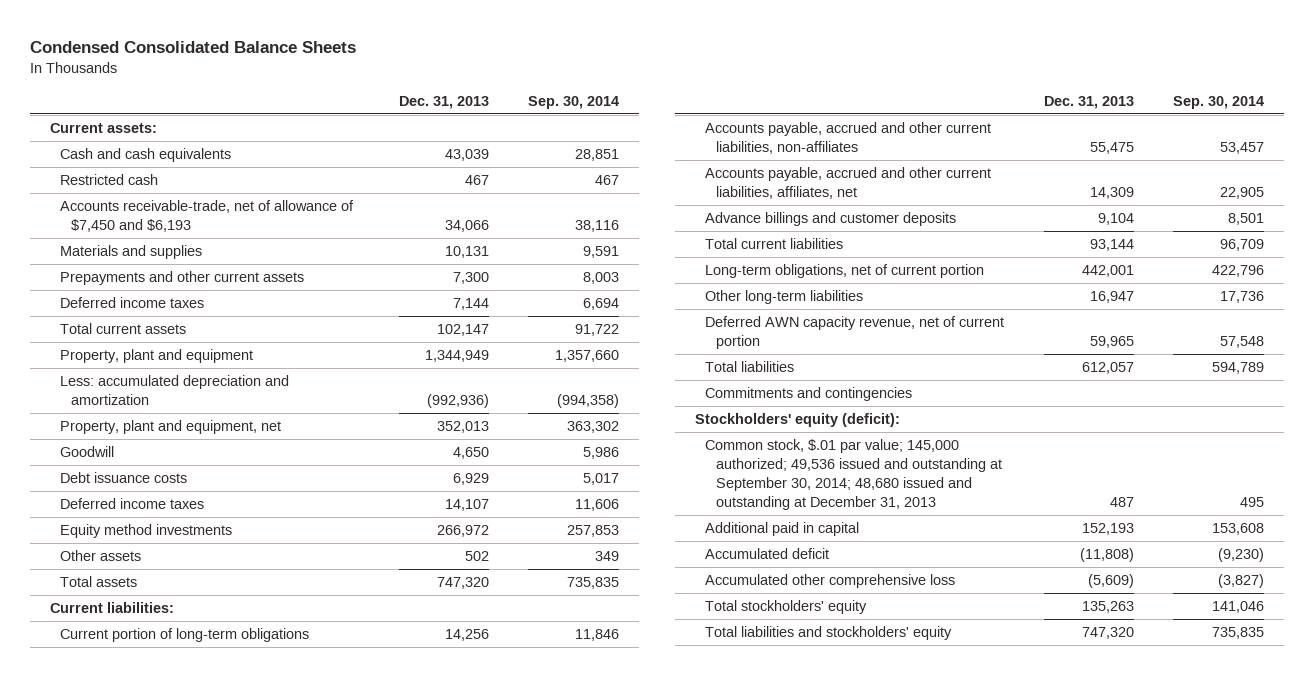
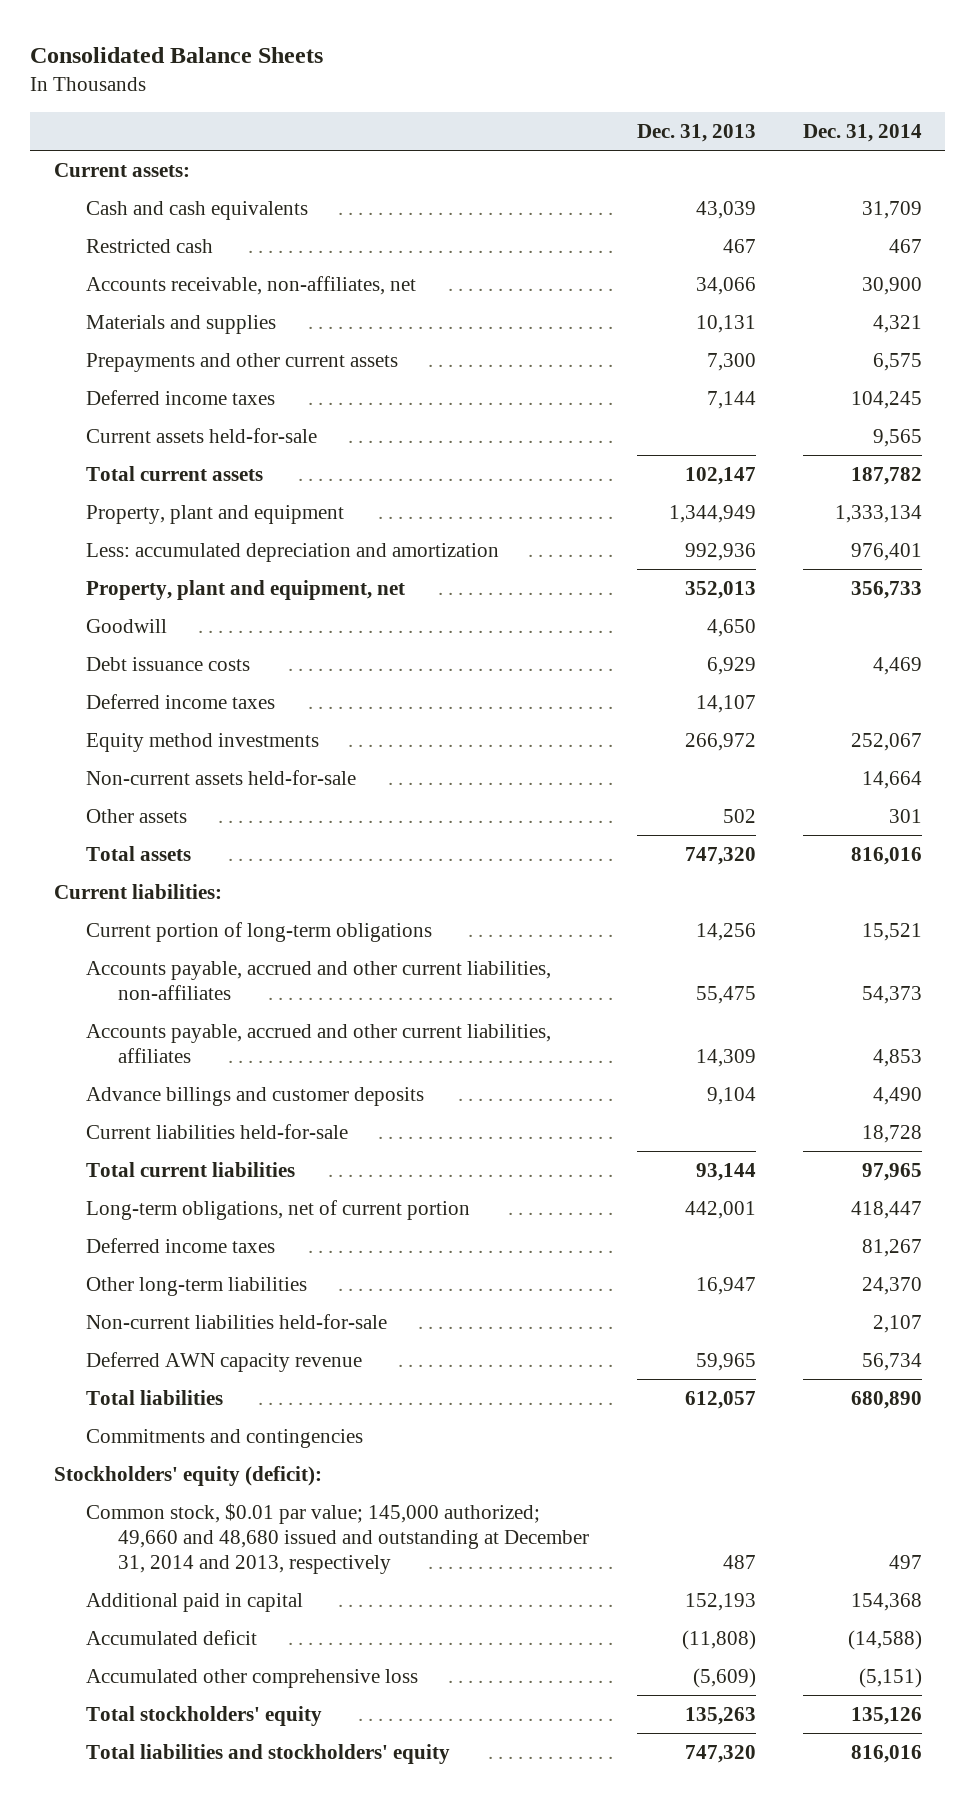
- Condensed Consolidated Balance Sheets
+ Consolidated Balance Sheets
- | Dec. 31, 2013 | Sep. 30, 2014
+ | Dec. 31, 2013 | Dec. 31, 2014
- Accounts receivable-trade, net of allowance of $7,450 and $6,193 | 34,066 | 38,116
+ Accounts receivable, non-affiliates, net | 34,066 | 30,900
+ Current assets held-for-sale | | 9,565
- Less: accumulated depreciation and amortization | (992,936) | (994,358)
+ Less: accumulated depreciation and amortization | 992,936 | 976,401
+ Non-current assets held-for-sale | | 14,664
- Accounts payable, accrued and other current liabilities, affiliates, net | 14,309 | 22,905
+ Accounts payable, accrued and other current liabilities, affiliates | 14,309 | 4,853
+ Current liabilities held-for-sale | | 18,728
+ Deferred income taxes | | 81,267
- Deferred AWN capacity revenue, net of current portion | 59,965 | 57,548
+ Non-current liabilities held-for-sale | | 2,107
+ Deferred AWN capacity revenue | 59,965 | 56,734
- Common stock, $.01 par value; 145,000 authorized; 49,536 issued and outstanding at September 30, 2014; 48,680 issued and outstanding at December 31, 2013 | 487 | 495
+ Common stock, $0.01 par value; 145,000 authorized; 49,660 and 48,680 issued and outstanding at December 31, 2014 and 2013, respectively | 487 | 497

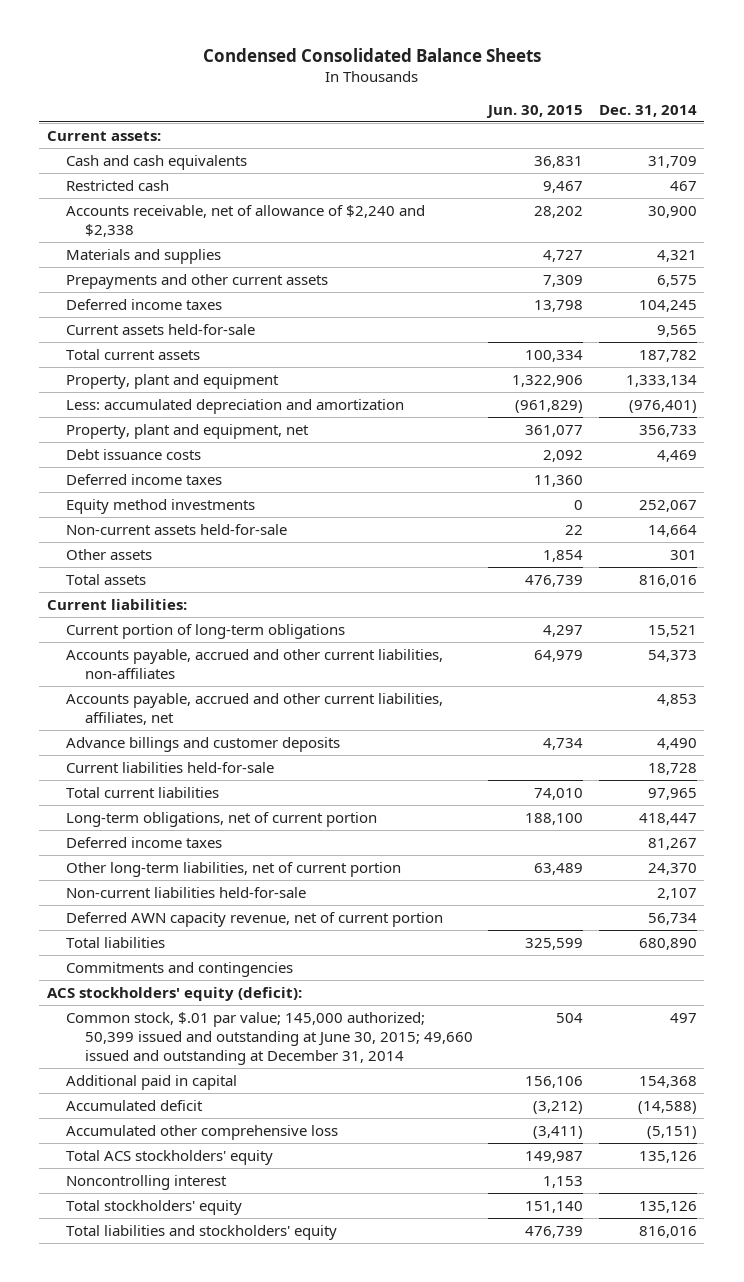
- Consolidated Balance Sheets
+ Condensed Consolidated Balance Sheets
- | Dec. 31, 2013 | Dec. 31, 2014
+ | Jun. 30, 2015 | Dec. 31, 2014
- Accounts receivable, non-affiliates, net | 34,066 | 30,900
+ Accounts receivable, net of allowance of $2,240 and $2,338 | 28,202 | 30,900
- Less: accumulated depreciation and amortization | 992,936 | 976,401
+ Less: accumulated depreciation and amortization | (961,829) | (976,401)
- Goodwill | 4,650 |
- Accounts payable, accrued and other current liabilities, affiliates | 14,309 | 4,853
+ Accounts payable, accrued and other current liabilities, affiliates, net | | 4,853
- Other long-term liabilities | 16,947 | 24,370
+ Other long-term liabilities, net of current portion | 63,489 | 24,370
- Deferred AWN capacity revenue | 59,965 | 56,734
+ Deferred AWN capacity revenue, net of current portion | | 56,734
- Stockholders' equity (deficit):
- Common stock, $0.01 par value; 145,000 authorized; 49,660 and 48,680 issued and outstanding at December 31, 2014 and 2013, respectively | 487 | 497
+ ACS stockholders' equity (deficit):
+ Common stock, $.01 par value; 145,000 authorized; 50,399 issued and outstanding at June 30, 2015; 49,660 issued and outstanding at December 31, 2014 | 504 | 497
+ Total ACS stockholders' equity | 149,987 | 135,126
+ Noncontrolling interest | 1,153 |

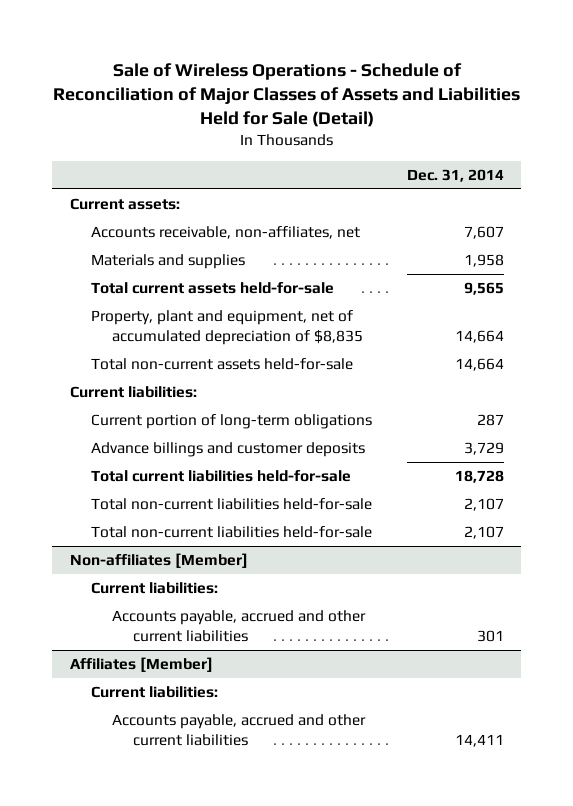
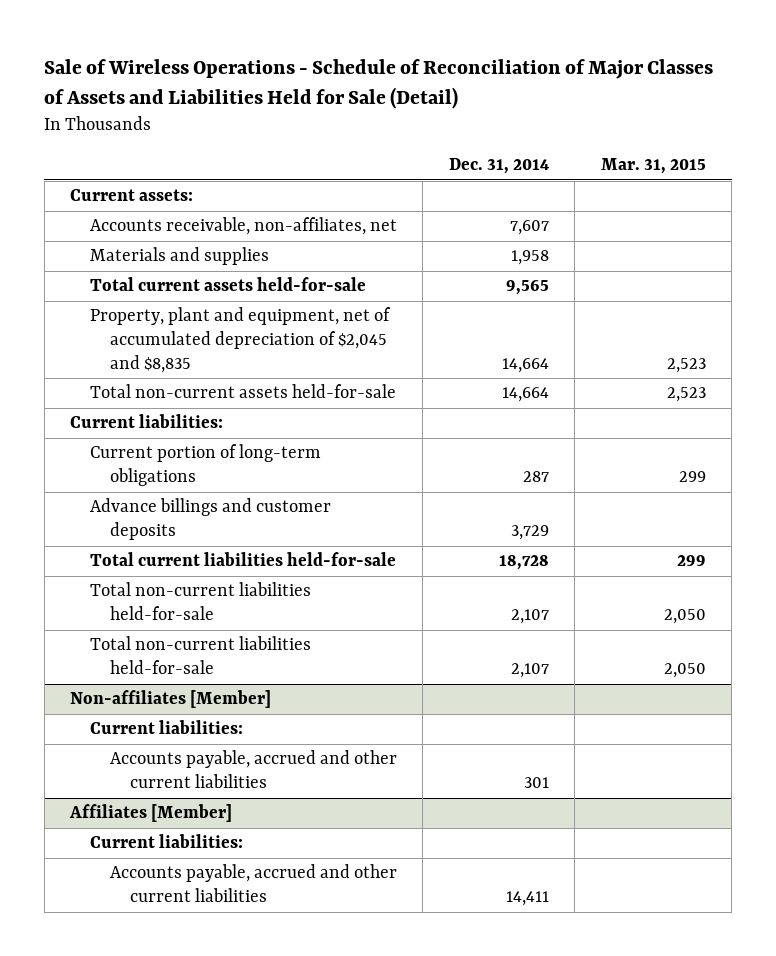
- | Dec. 31, 2014
+ | Dec. 31, 2014 | Mar. 31, 2015
- Property, plant and equipment, net of accumulated depreciation of $8,835 | 14,664
+ Property, plant and equipment, net of accumulated depreciation of $2,045 and $8,835 | 14,664 | 2,523

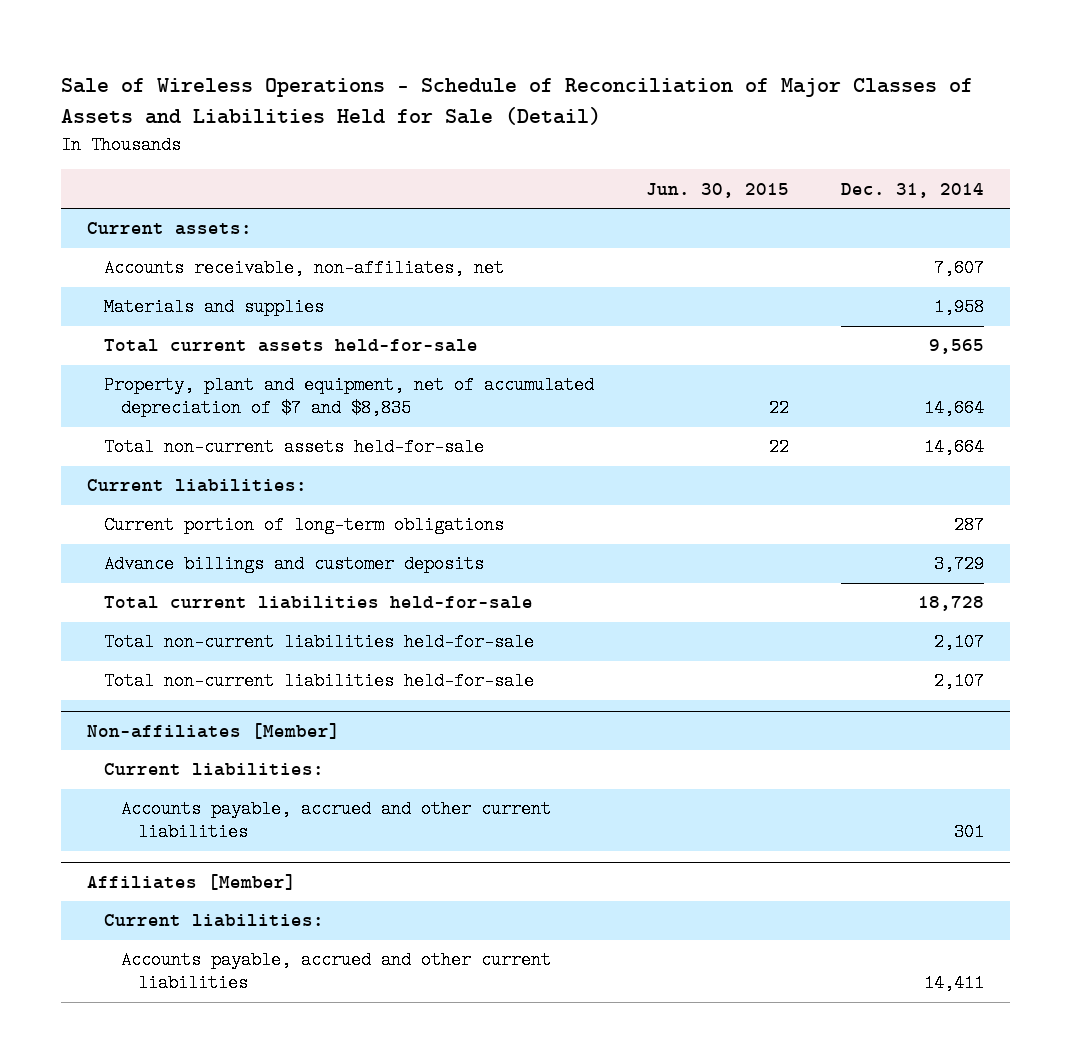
- | Dec. 31, 2014 | Mar. 31, 2015
+ | Jun. 30, 2015 | Dec. 31, 2014
- Property, plant and equipment, net of accumulated depreciation of $2,045 and $8,835 | 14,664 | 2,523
+ Property, plant and equipment, net of accumulated depreciation of $7 and $8,835 | 22 | 14,664

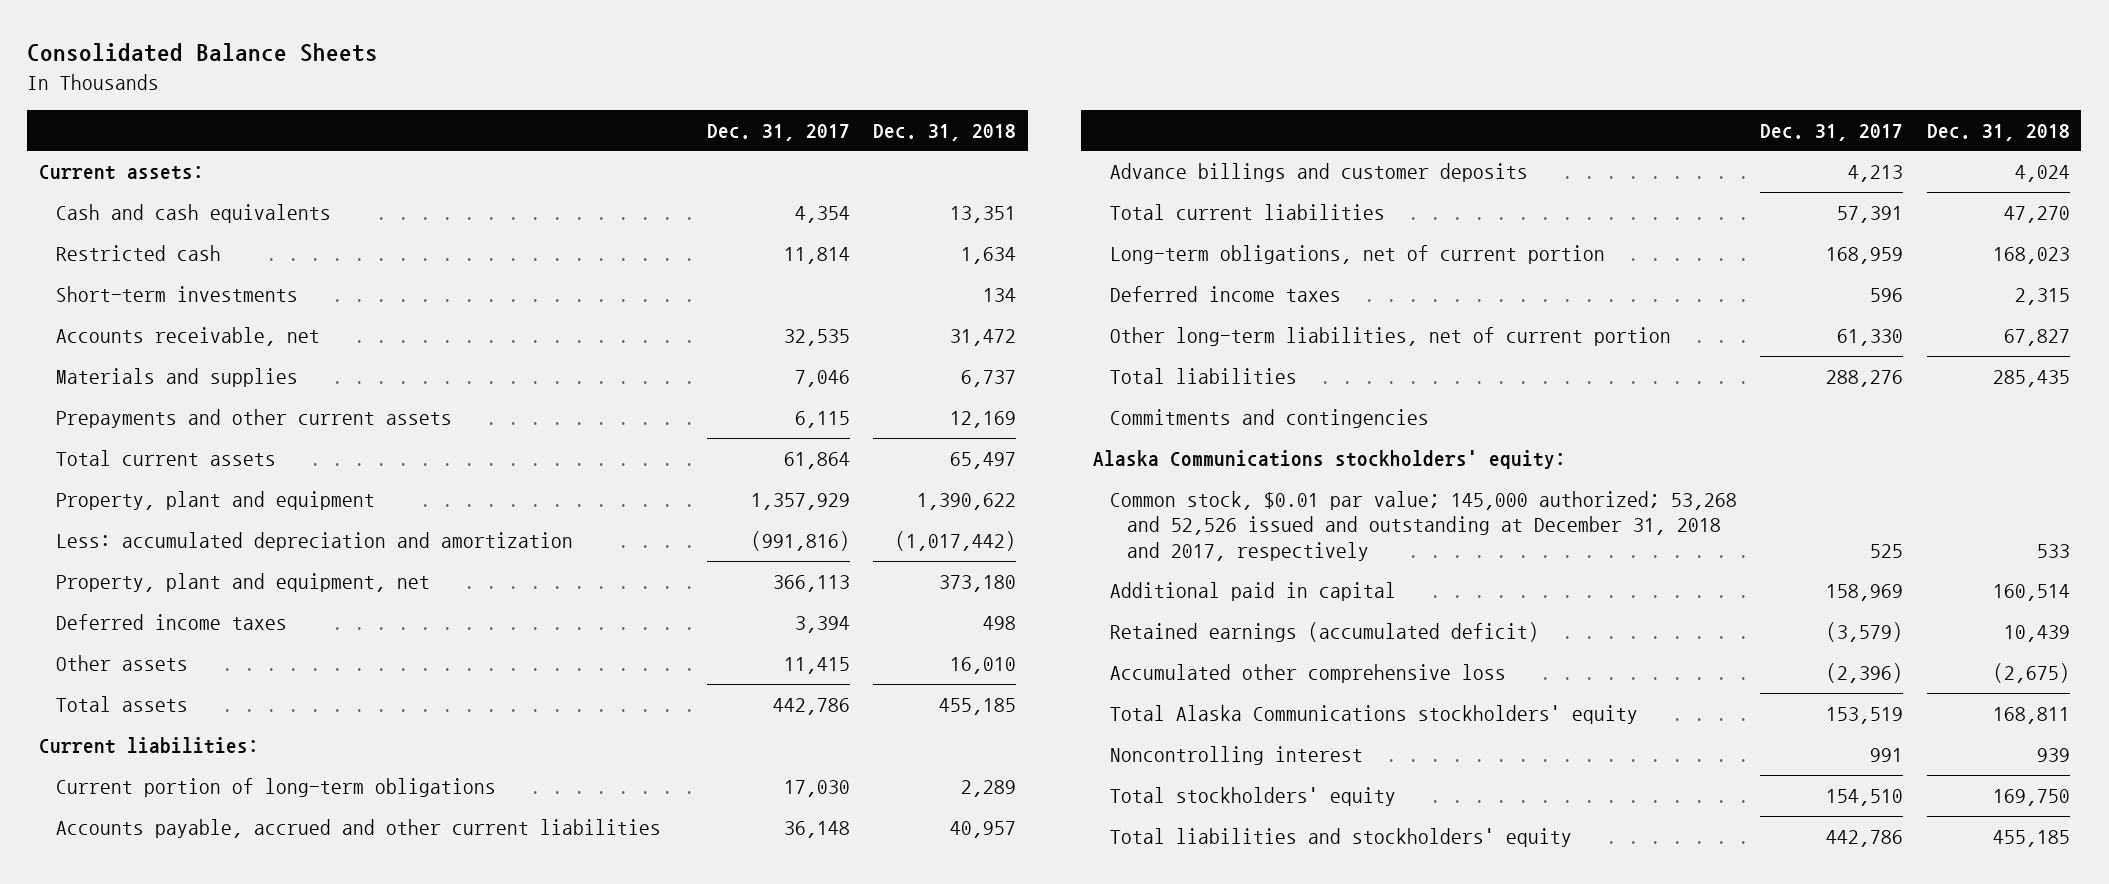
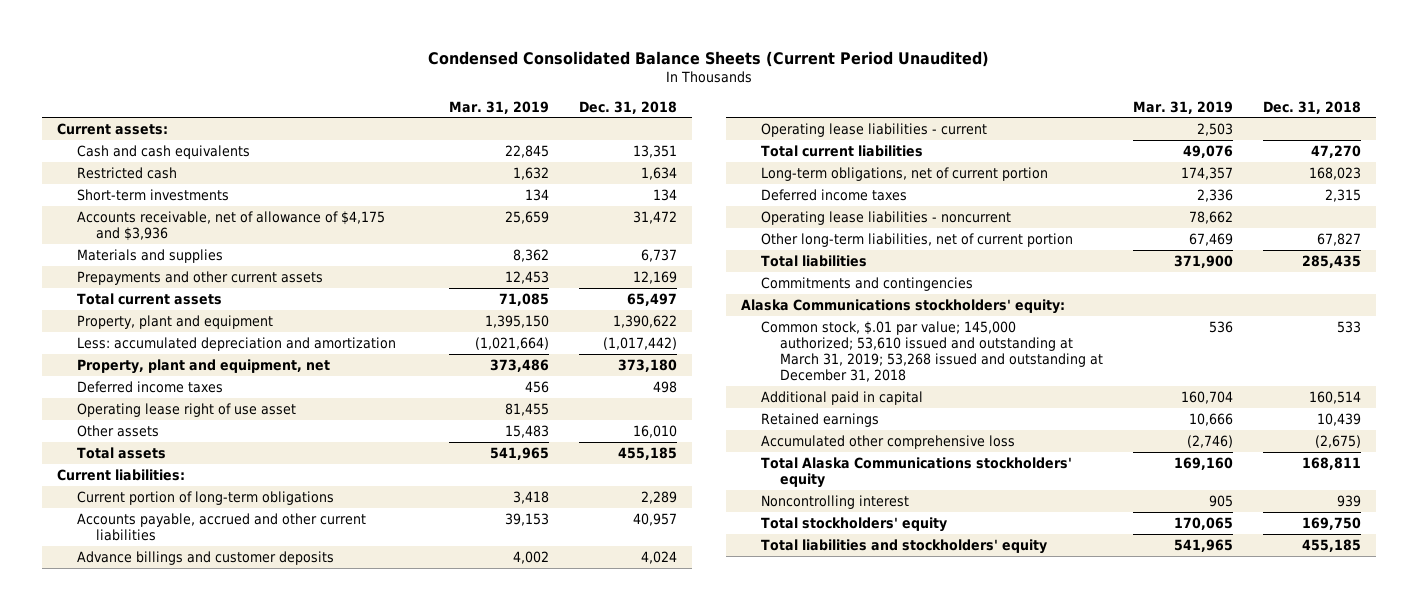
- Consolidated Balance Sheets
+ Condensed Consolidated Balance Sheets (Current Period Unaudited)
- | Dec. 31, 2017 | Dec. 31, 2018
+ | Mar. 31, 2019 | Dec. 31, 2018
- Accounts receivable, net | 32,535 | 31,472
+ Accounts receivable, net of allowance of $4,175 and $3,936 | 25,659 | 31,472
+ Operating lease right of use asset | 81,455 |
+ Operating lease liabilities - current | 2,503 |
+ Operating lease liabilities - noncurrent | 78,662 |
- Common stock, $0.01 par value; 145,000 authorized; 53,268 and 52,526 issued and outstanding at December 31, 2018 and 2017, respectively | 525 | 533
+ Common stock, $.01 par value; 145,000 authorized; 53,610 issued and outstanding at March 31, 2019; 53,268 issued and outstanding at December 31, 2018 | 536 | 533
- Retained earnings (accumulated deficit) | (3,579) | 10,439
+ Retained earnings | 10,666 | 10,439

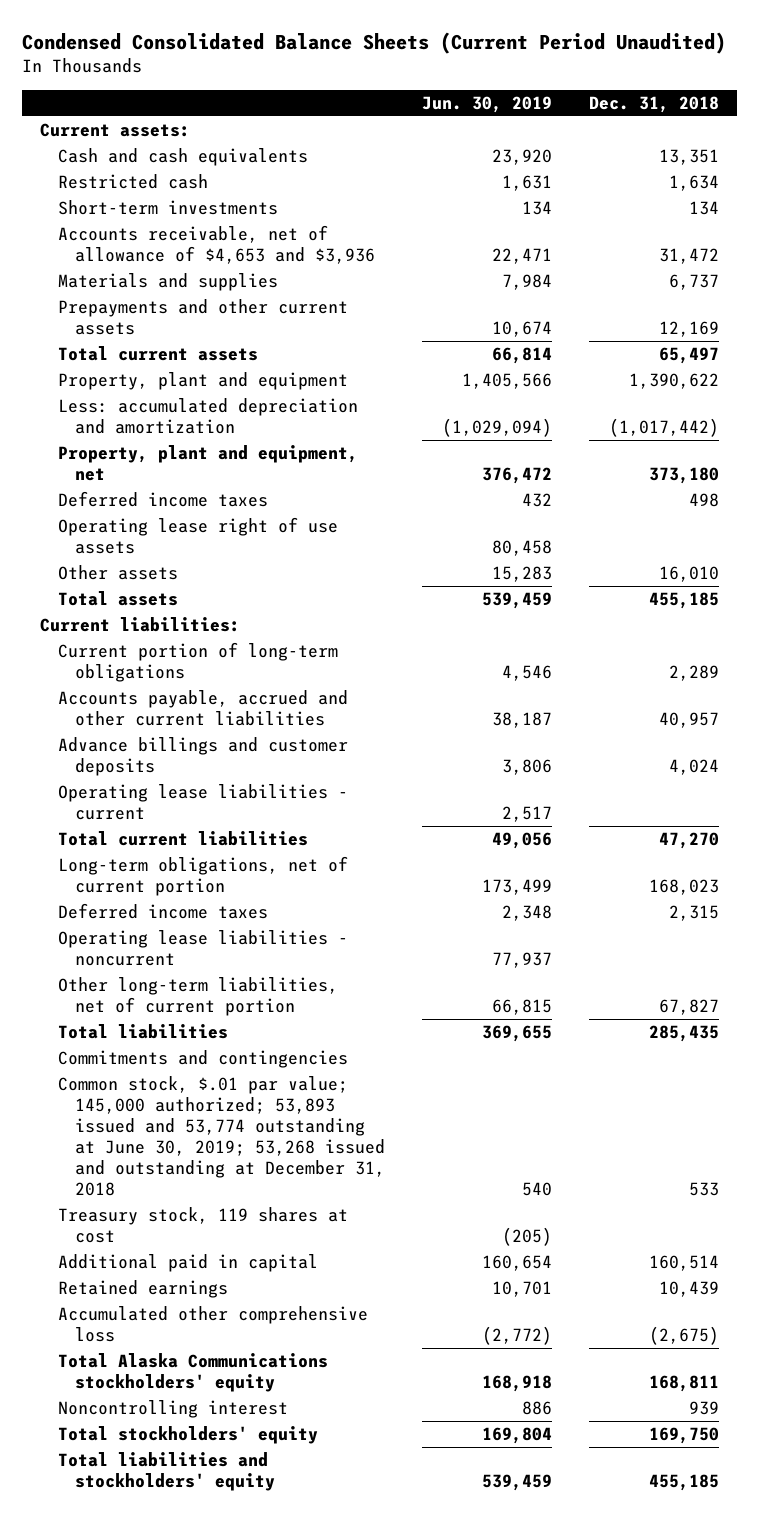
- | Mar. 31, 2019 | Dec. 31, 2018
+ | Jun. 30, 2019 | Dec. 31, 2018
- Accounts receivable, net of allowance of $4,175 and $3,936 | 25,659 | 31,472
+ Accounts receivable, net of allowance of $4,653 and $3,936 | 22,471 | 31,472
- Operating lease right of use asset | 81,455 |
+ Operating lease right of use assets | 80,458 |
- Alaska Communications stockholders' equity:
- Common stock, $.01 par value; 145,000 authorized; 53,610 issued and outstanding at March 31, 2019; 53,268 issued and outstanding at December 31, 2018 | 536 | 533
+ Common stock, $.01 par value; 145,000 authorized; 53,893 issued and 53,774 outstanding at June 30, 2019; 53,268 issued and outstanding at December 31, 2018 | 540 | 533
+ Treasury stock, 119 shares at cost | (205) |

